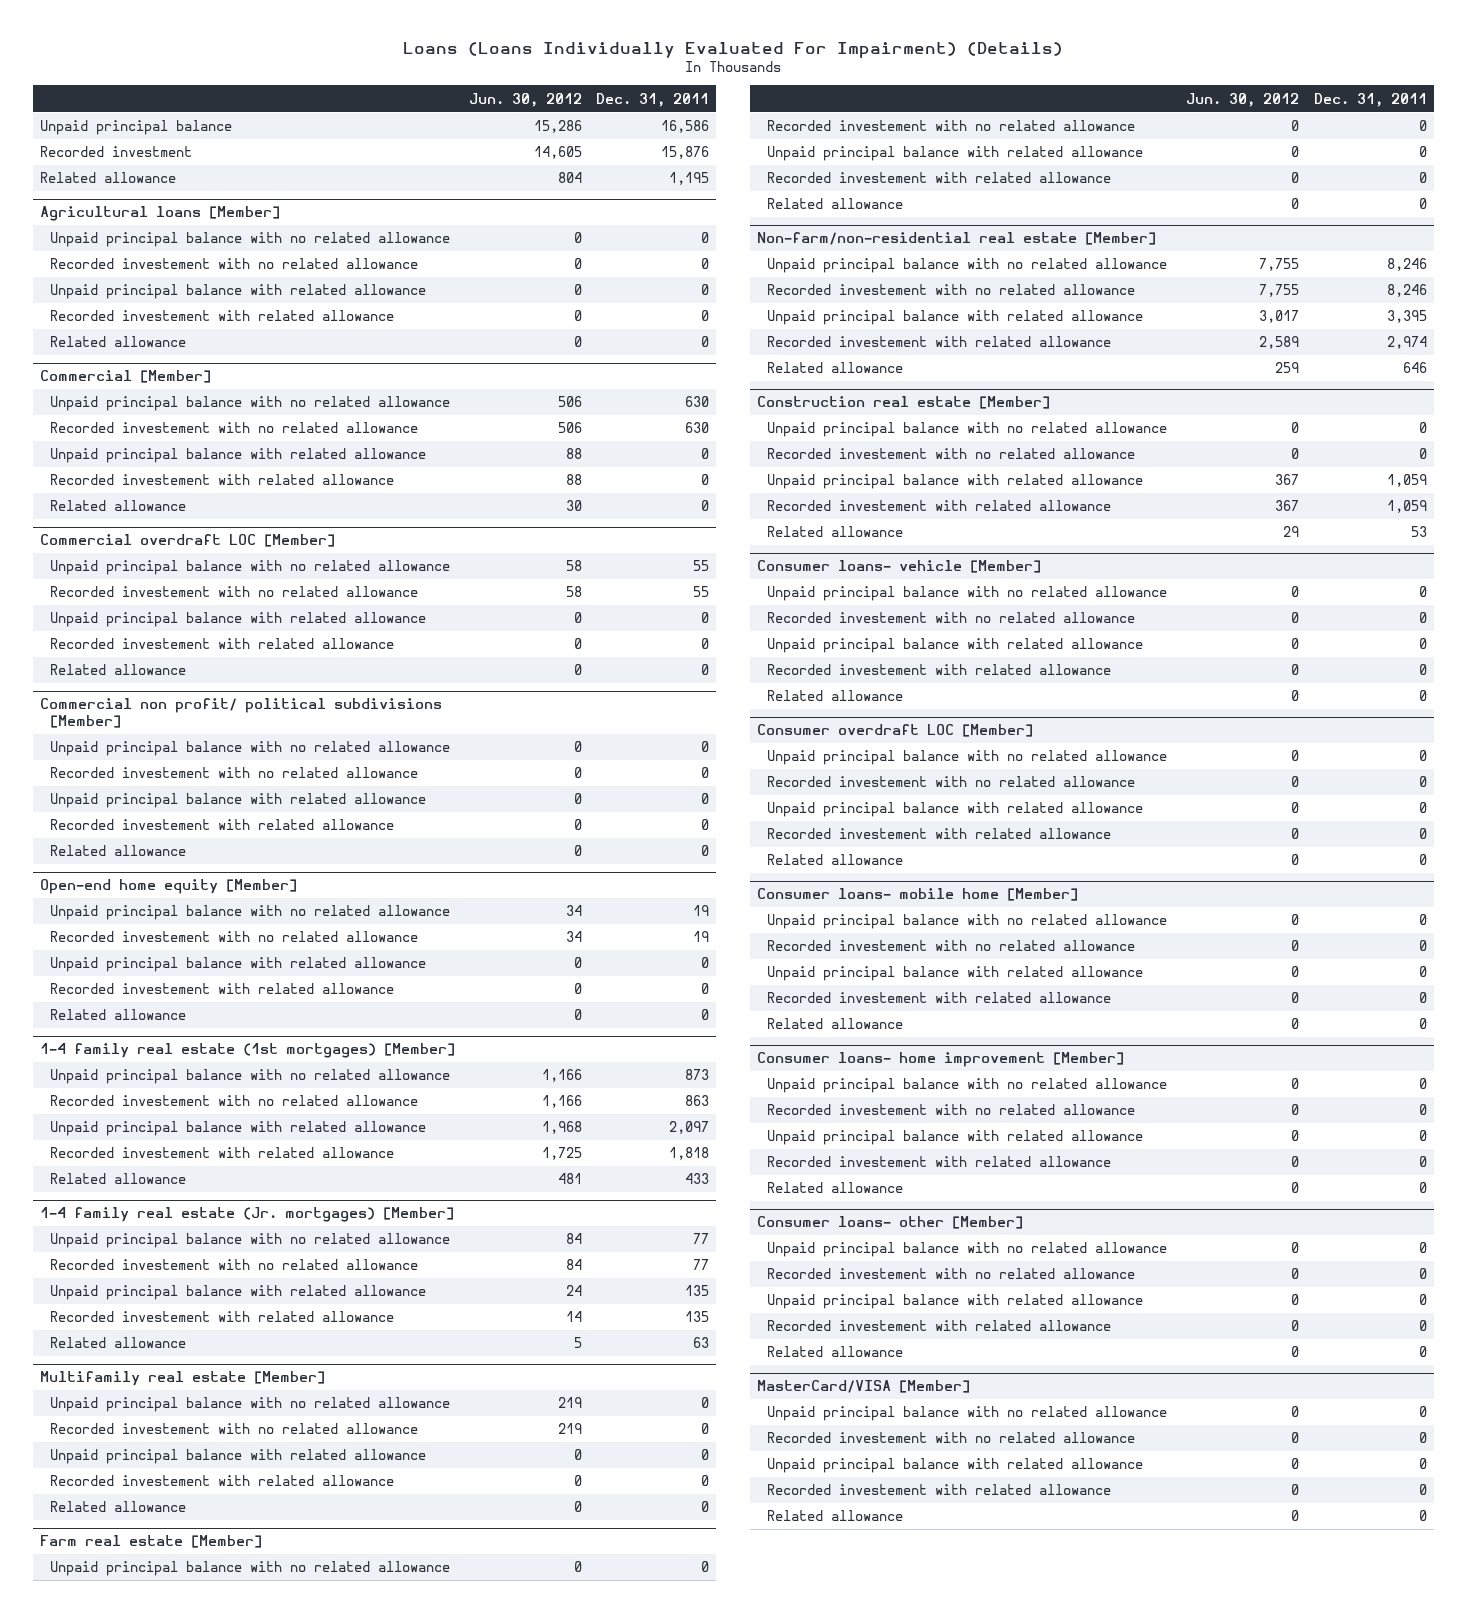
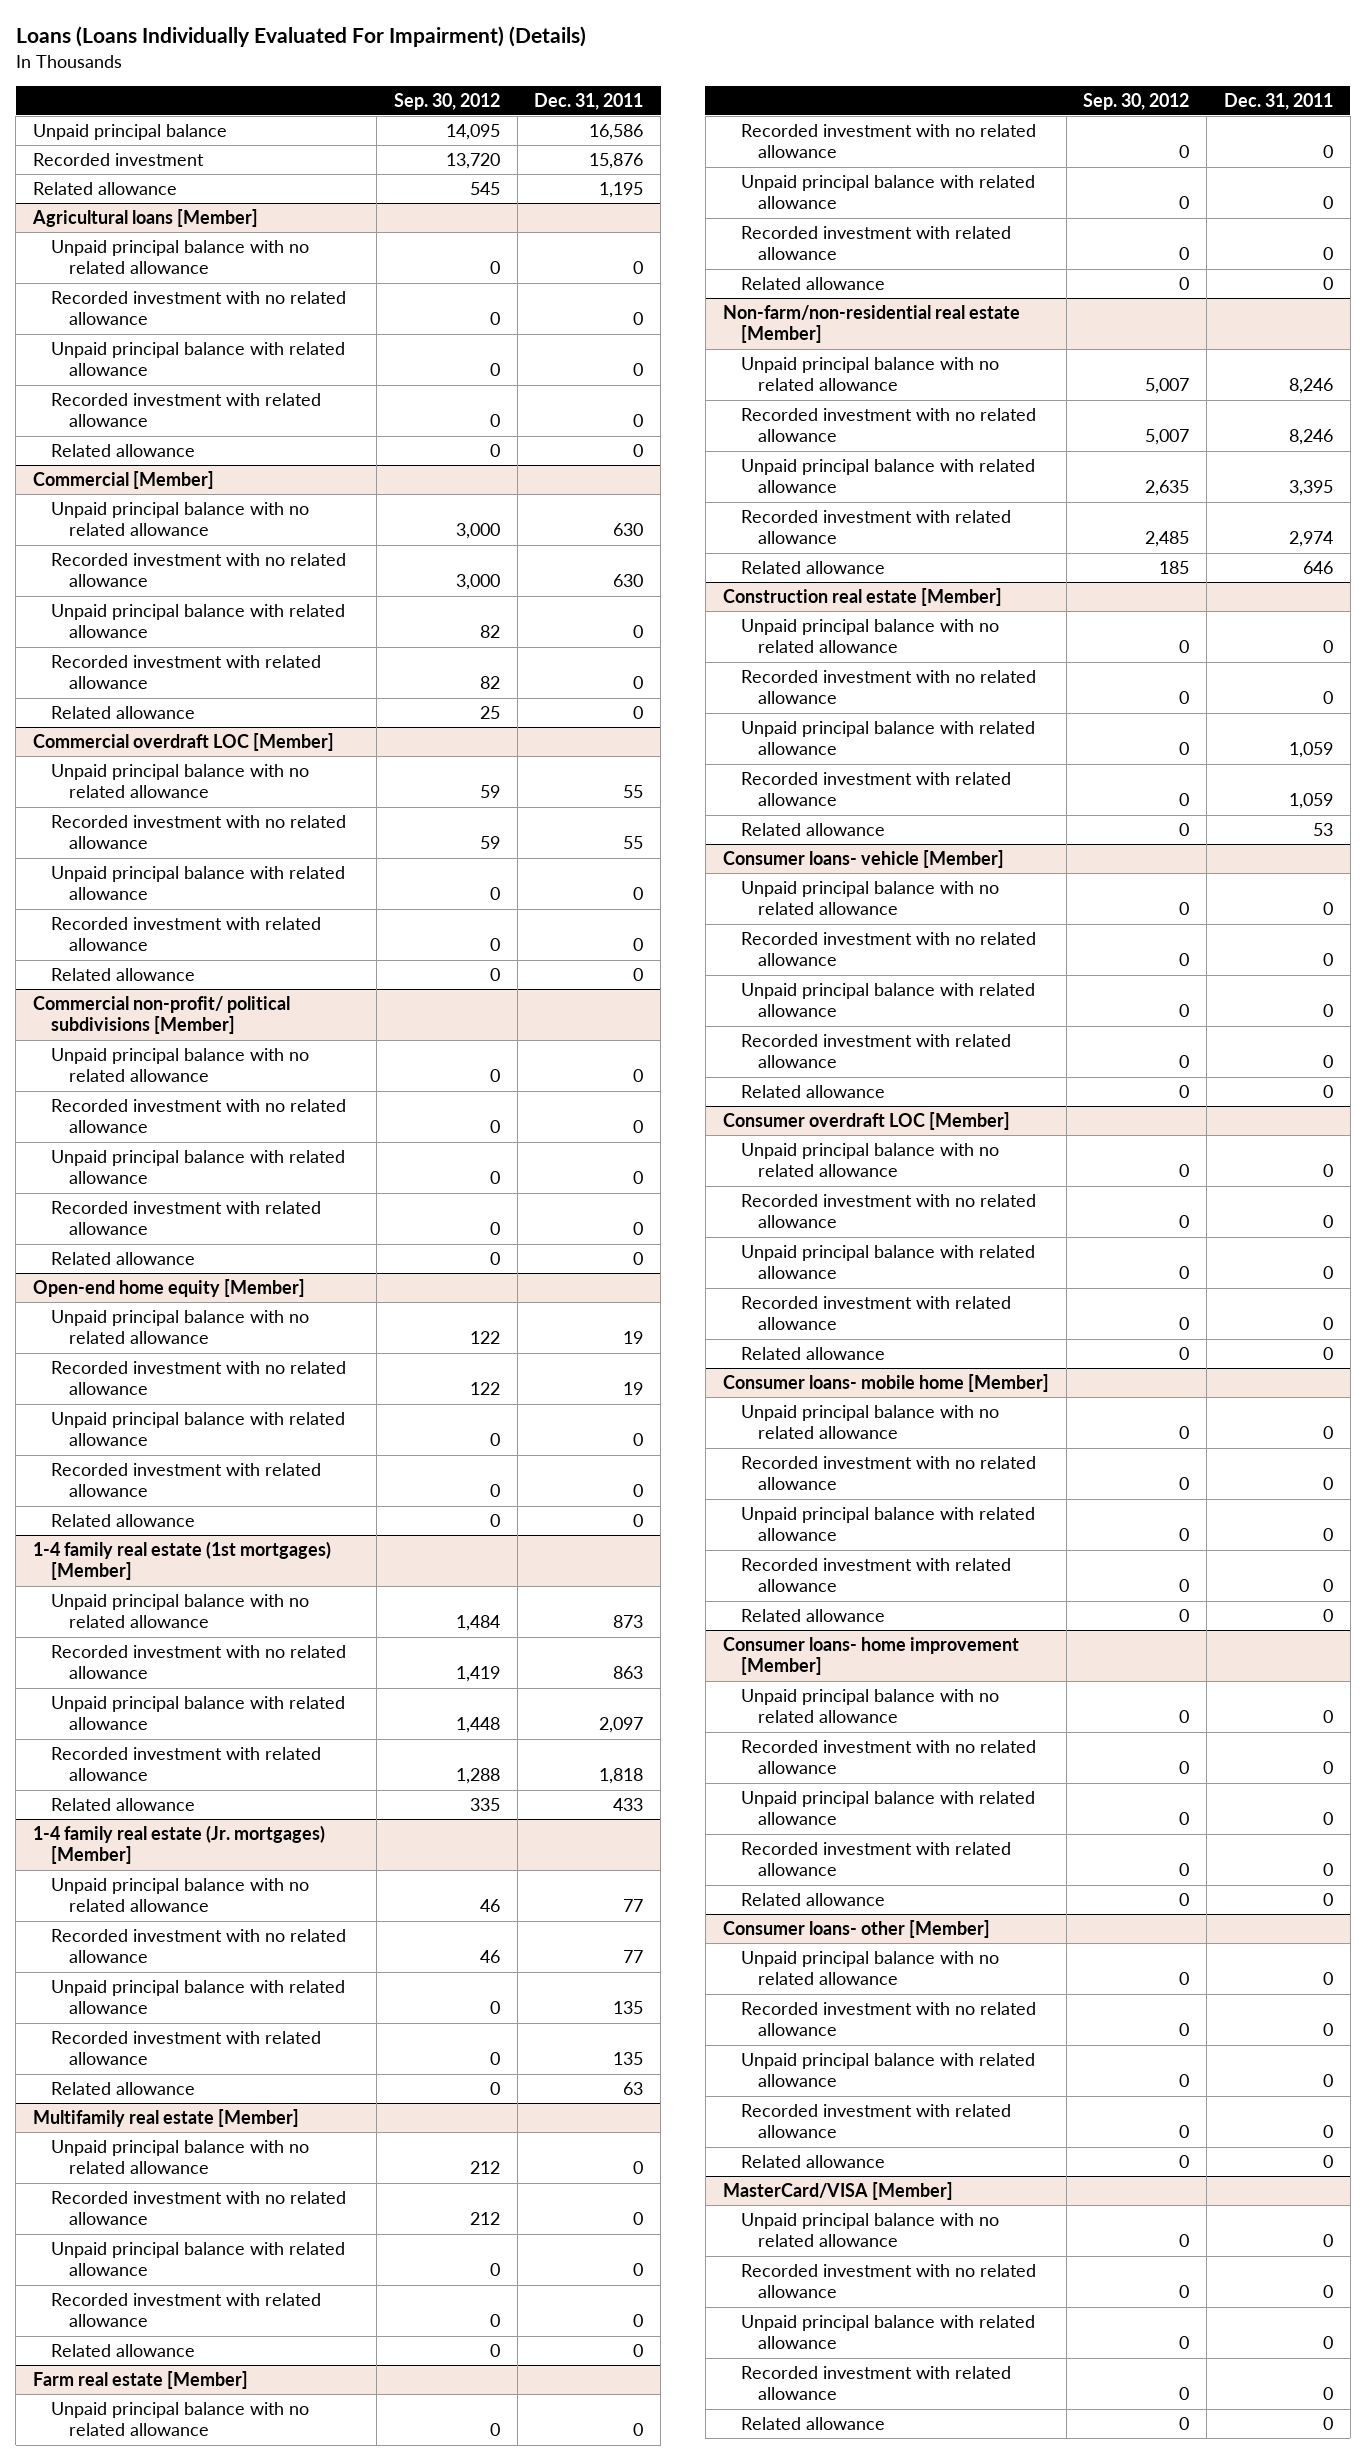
- | Jun. 30, 2012 | Dec. 31, 2011
+ | Sep. 30, 2012 | Dec. 31, 2011
@ Agricultural loans [Member]
- Recorded investement with no related allowance | 0 | 0
+ Recorded investment with no related allowance | 0 | 0
- Recorded investement with related allowance | 0 | 0
+ Recorded investment with related allowance | 0 | 0
@ Commercial [Member]
- Recorded investement with no related allowance | 506 | 630
+ Recorded investment with no related allowance | 3,000 | 630
- Recorded investement with related allowance | 88 | 0
+ Recorded investment with related allowance | 82 | 0
@ Commercial overdraft LOC [Member]
- Recorded investement with no related allowance | 58 | 55
+ Recorded investment with no related allowance | 59 | 55
- Recorded investement with related allowance | 0 | 0
+ Recorded investment with related allowance | 0 | 0
- Commercial non profit/ political subdivisions [Member]
+ Commercial non-profit/ political subdivisions [Member]
- Recorded investement with no related allowance | 0 | 0
+ Recorded investment with no related allowance | 0 | 0
- Recorded investement with related allowance | 0 | 0
+ Recorded investment with related allowance | 0 | 0
@ Open-end home equity [Member]
- Recorded investement with no related allowance | 34 | 19
+ Recorded investment with no related allowance | 122 | 19
- Recorded investement with related allowance | 0 | 0
+ Recorded investment with related allowance | 0 | 0
@ 1-4 family real estate (1st mortgages) [Member]
- Recorded investement with no related allowance | 1,166 | 863
+ Recorded investment with no related allowance | 1,419 | 863
- Recorded investement with related allowance | 1,725 | 1,818
+ Recorded investment with related allowance | 1,288 | 1,818
@ 1-4 family real estate (Jr. mortgages) [Member]
- Recorded investement with no related allowance | 84 | 77
+ Recorded investment with no related allowance | 46 | 77
- Recorded investement with related allowance | 14 | 135
+ Recorded investment with related allowance | 0 | 135
@ Multifamily real estate [Member]
- Recorded investement with no related allowance | 219 | 0
+ Recorded investment with no related allowance | 212 | 0
- Recorded investement with related allowance | 0 | 0
+ Recorded investment with related allowance | 0 | 0
@ Farm real estate [Member]
- Recorded investement with no related allowance | 0 | 0
+ Recorded investment with no related allowance | 0 | 0
- Recorded investement with related allowance | 0 | 0
+ Recorded investment with related allowance | 0 | 0
@ Non-farm/non-residential real estate [Member]
- Recorded investement with no related allowance | 7,755 | 8,246
+ Recorded investment with no related allowance | 5,007 | 8,246
- Recorded investement with related allowance | 2,589 | 2,974
+ Recorded investment with related allowance | 2,485 | 2,974
@ Construction real estate [Member]
- Recorded investement with no related allowance | 0 | 0
+ Recorded investment with no related allowance | 0 | 0
- Recorded investement with related allowance | 367 | 1,059
+ Recorded investment with related allowance | 0 | 1,059
@ Consumer loans- vehicle [Member]
- Recorded investement with no related allowance | 0 | 0
+ Recorded investment with no related allowance | 0 | 0
- Recorded investement with related allowance | 0 | 0
+ Recorded investment with related allowance | 0 | 0
@ Consumer overdraft LOC [Member]
- Recorded investement with no related allowance | 0 | 0
+ Recorded investment with no related allowance | 0 | 0
- Recorded investement with related allowance | 0 | 0
+ Recorded investment with related allowance | 0 | 0
@ Consumer loans- mobile home [Member]
- Recorded investement with no related allowance | 0 | 0
+ Recorded investment with no related allowance | 0 | 0
- Recorded investement with related allowance | 0 | 0
+ Recorded investment with related allowance | 0 | 0
@ Consumer loans- home improvement [Member]
- Recorded investement with no related allowance | 0 | 0
+ Recorded investment with no related allowance | 0 | 0
- Recorded investement with related allowance | 0 | 0
+ Recorded investment with related allowance | 0 | 0
@ Consumer loans- other [Member]
- Recorded investement with no related allowance | 0 | 0
+ Recorded investment with no related allowance | 0 | 0
- Recorded investement with related allowance | 0 | 0
+ Recorded investment with related allowance | 0 | 0
@ MasterCard/VISA [Member]
- Recorded investement with no related allowance | 0 | 0
+ Recorded investment with no related allowance | 0 | 0
- Recorded investement with related allowance | 0 | 0
+ Recorded investment with related allowance | 0 | 0

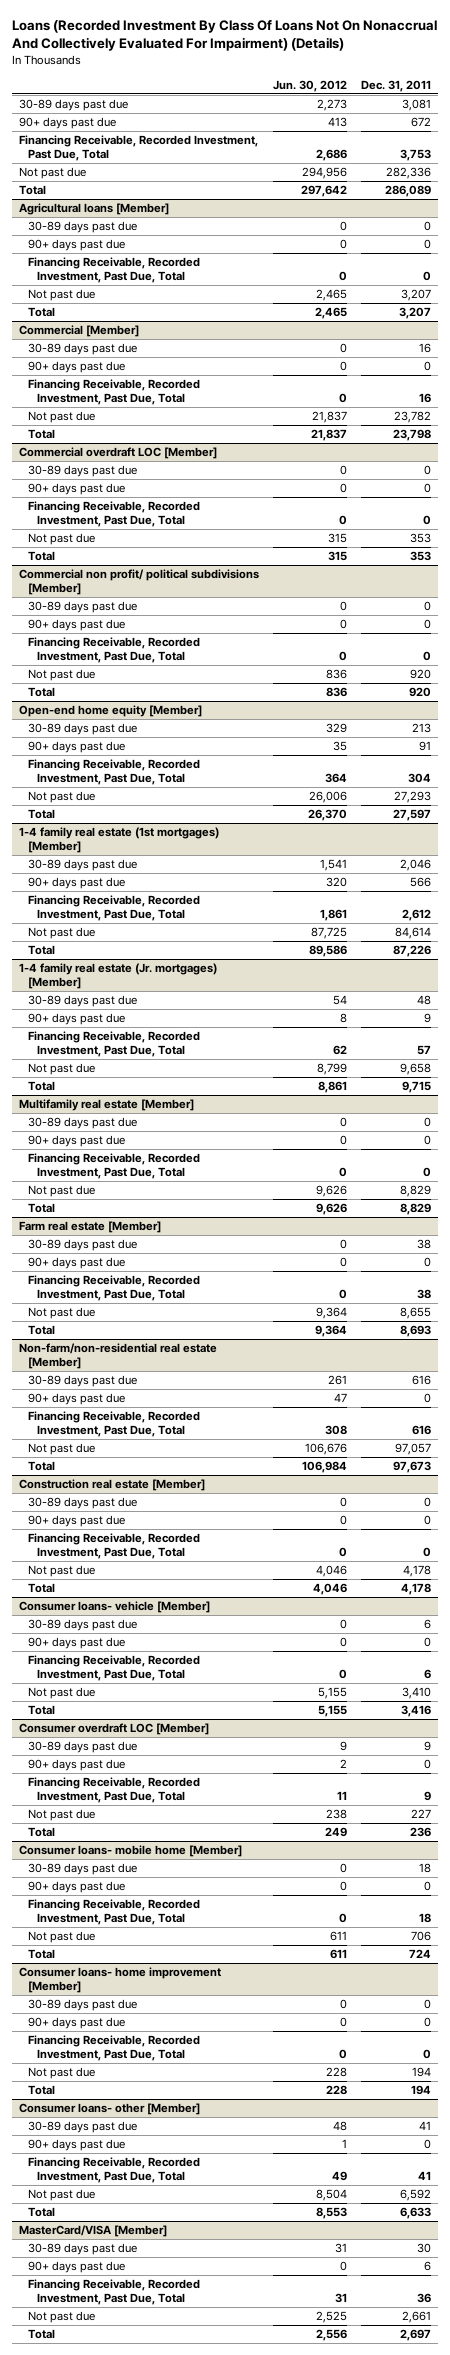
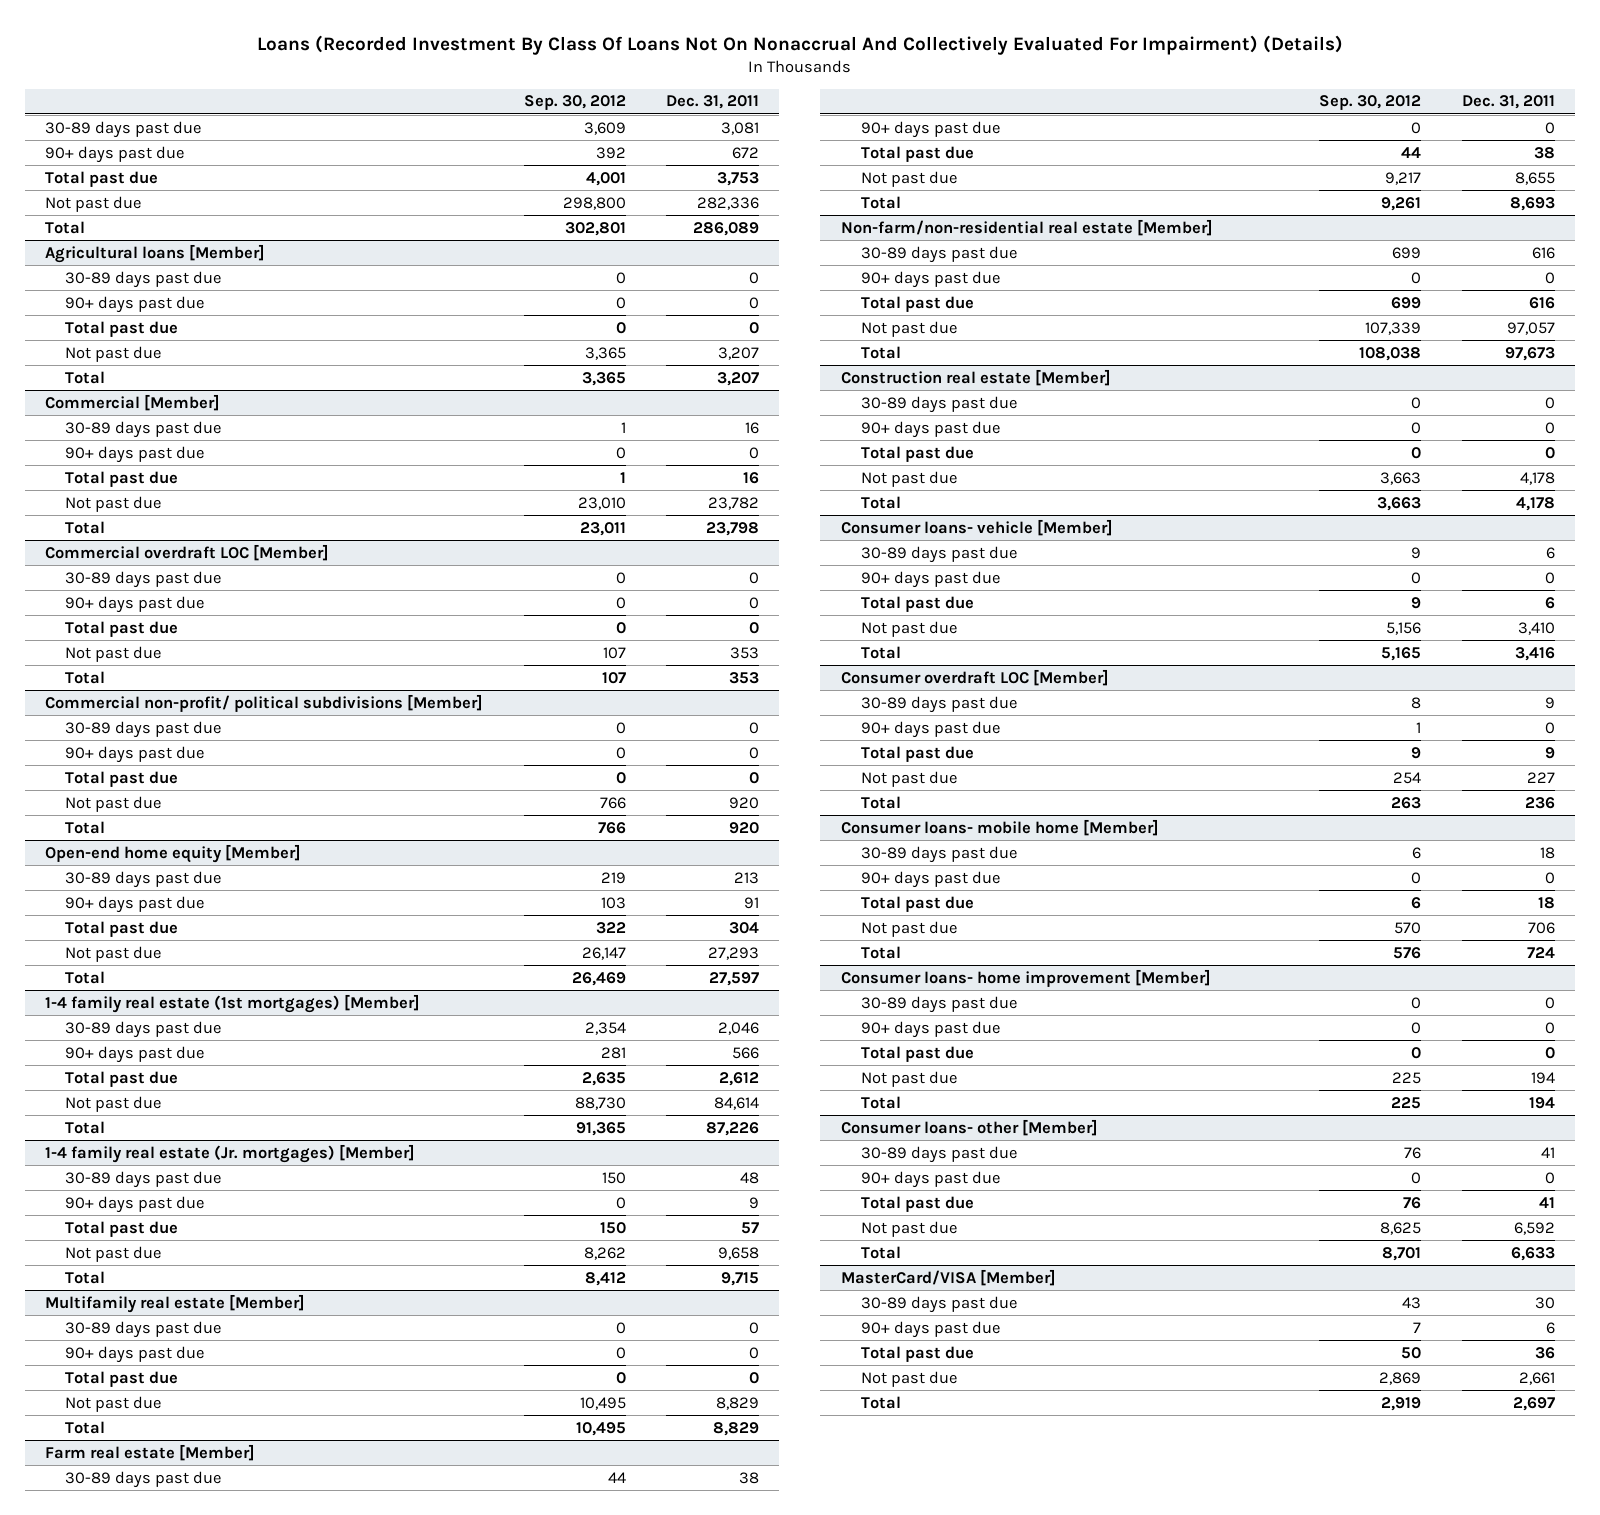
- | Jun. 30, 2012 | Dec. 31, 2011
+ | Sep. 30, 2012 | Dec. 31, 2011
- Financing Receivable, Recorded Investment, Past Due, Total | 2,686 | 3,753
+ Total past due | 4,001 | 3,753
@ Agricultural loans [Member]
- Financing Receivable, Recorded Investment, Past Due, Total | 0 | 0
+ Total past due | 0 | 0
@ Commercial [Member]
- Financing Receivable, Recorded Investment, Past Due, Total | 0 | 16
+ Total past due | 1 | 16
@ Commercial overdraft LOC [Member]
- Financing Receivable, Recorded Investment, Past Due, Total | 0 | 0
+ Total past due | 0 | 0
- Commercial non profit/ political subdivisions [Member]
+ Commercial non-profit/ political subdivisions [Member]
- Financing Receivable, Recorded Investment, Past Due, Total | 0 | 0
+ Total past due | 0 | 0
@ Open-end home equity [Member]
- Financing Receivable, Recorded Investment, Past Due, Total | 364 | 304
+ Total past due | 322 | 304
@ 1-4 family real estate (1st mortgages) [Member]
- Financing Receivable, Recorded Investment, Past Due, Total | 1,861 | 2,612
+ Total past due | 2,635 | 2,612
@ 1-4 family real estate (Jr. mortgages) [Member]
- Financing Receivable, Recorded Investment, Past Due, Total | 62 | 57
+ Total past due | 150 | 57
@ Multifamily real estate [Member]
- Financing Receivable, Recorded Investment, Past Due, Total | 0 | 0
+ Total past due | 0 | 0
@ Farm real estate [Member]
- Financing Receivable, Recorded Investment, Past Due, Total | 0 | 38
+ Total past due | 44 | 38
@ Non-farm/non-residential real estate [Member]
- Financing Receivable, Recorded Investment, Past Due, Total | 308 | 616
+ Total past due | 699 | 616
@ Construction real estate [Member]
- Financing Receivable, Recorded Investment, Past Due, Total | 0 | 0
+ Total past due | 0 | 0
@ Consumer loans- vehicle [Member]
- Financing Receivable, Recorded Investment, Past Due, Total | 0 | 6
+ Total past due | 9 | 6
@ Consumer overdraft LOC [Member]
- Financing Receivable, Recorded Investment, Past Due, Total | 11 | 9
+ Total past due | 9 | 9
@ Consumer loans- mobile home [Member]
- Financing Receivable, Recorded Investment, Past Due, Total | 0 | 18
+ Total past due | 6 | 18
@ Consumer loans- home improvement [Member]
- Financing Receivable, Recorded Investment, Past Due, Total | 0 | 0
+ Total past due | 0 | 0
@ Consumer loans- other [Member]
- Financing Receivable, Recorded Investment, Past Due, Total | 49 | 41
+ Total past due | 76 | 41
@ MasterCard/VISA [Member]
- Financing Receivable, Recorded Investment, Past Due, Total | 31 | 36
+ Total past due | 50 | 36

